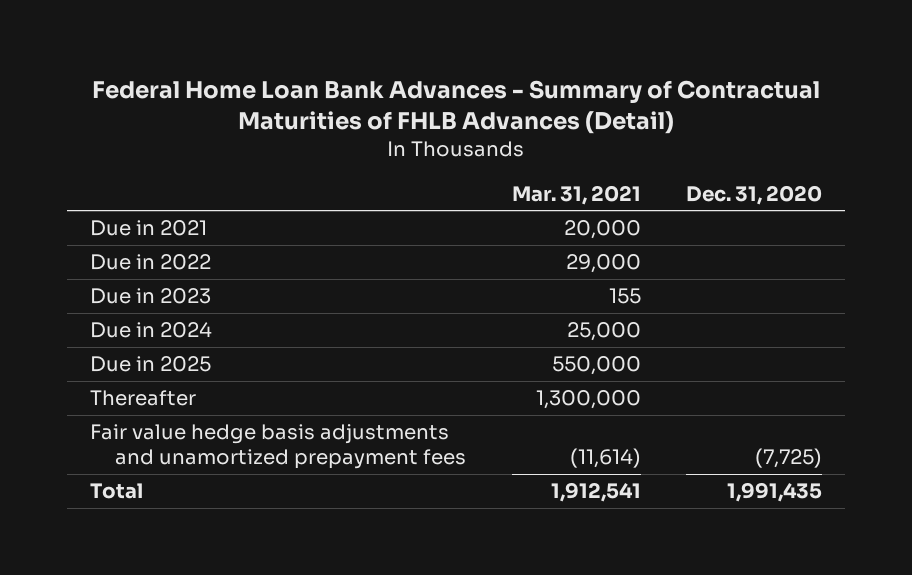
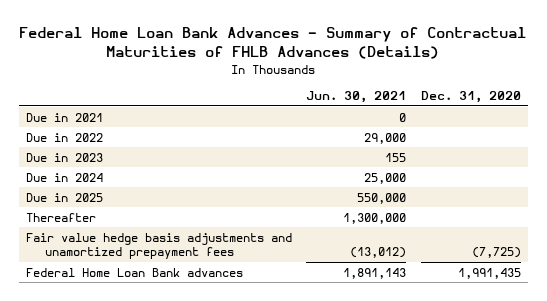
- Federal Home Loan Bank Advances - Summary of Contractual Maturities of FHLB Advances (Detail)
+ Federal Home Loan Bank Advances - Summary of Contractual Maturities of FHLB Advances (Details)
- | Mar. 31, 2021 | Dec. 31, 2020
+ | Jun. 30, 2021 | Dec. 31, 2020
- Total | 1,912,541 | 1,991,435
+ Federal Home Loan Bank advances | 1,891,143 | 1,991,435

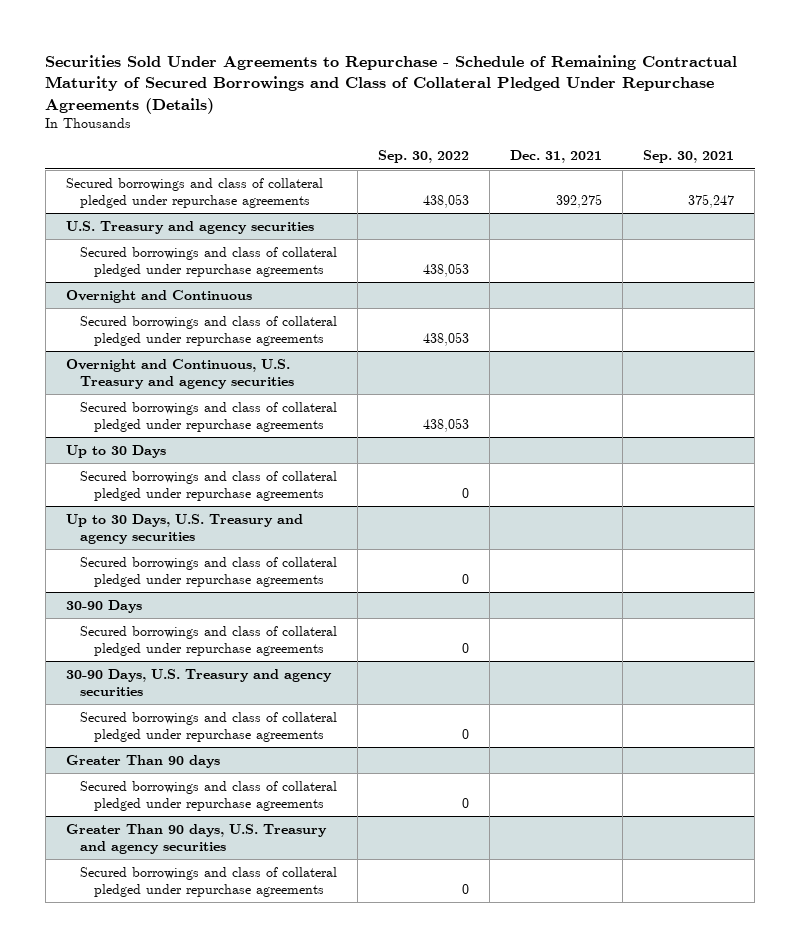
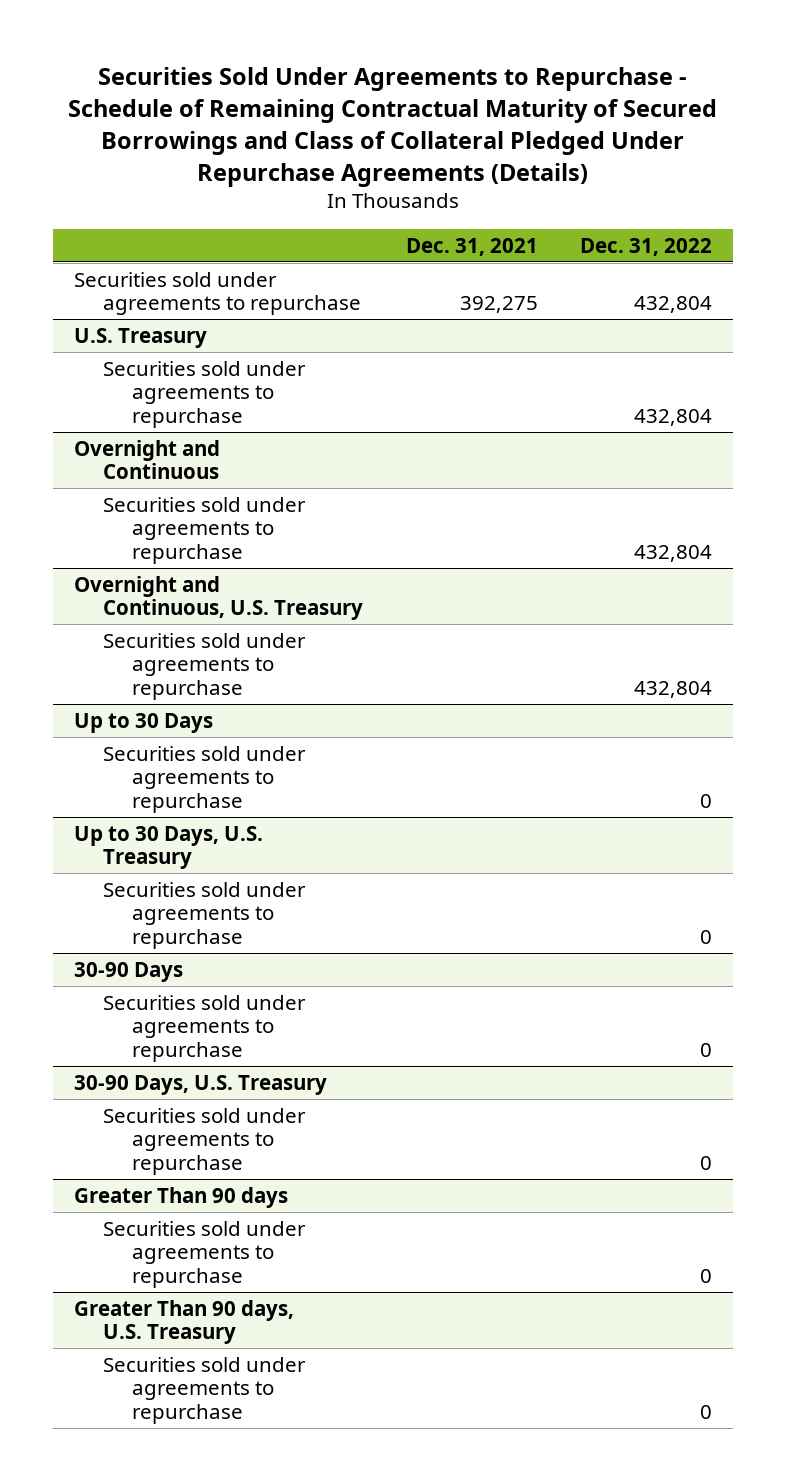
- | Sep. 30, 2022 | Dec. 31, 2021 | Sep. 30, 2021
+ | Dec. 31, 2021 | Dec. 31, 2022
- Secured borrowings and class of collateral pledged under repurchase agreements | 438,053 | 392,275 | 375,247
- U.S. Treasury and agency securities
- Secured borrowings and class of collateral pledged under repurchase agreements | 438,053 | |
+ Securities sold under agreements to repurchase | 392,275 | 432,804
+ U.S. Treasury
+ Securities sold under agreements to repurchase | | 432,804
@ Overnight and Continuous
- Secured borrowings and class of collateral pledged under repurchase agreements | 438,053 | |
- Overnight and Continuous, U.S. Treasury and agency securities
- Secured borrowings and class of collateral pledged under repurchase agreements | 438,053 | |
@ Overnight and Continuous
+ Securities sold under agreements to repurchase | | 432,804
+ Overnight and Continuous, U.S. Treasury
+ Securities sold under agreements to repurchase | | 432,804
@ Up to 30 Days
- Secured borrowings and class of collateral pledged under repurchase agreements | 0 | |
- Up to 30 Days, U.S. Treasury and agency securities
- Secured borrowings and class of collateral pledged under repurchase agreements | 0 | |
@ Up to 30 Days
+ Securities sold under agreements to repurchase | | 0
+ Up to 30 Days, U.S. Treasury
+ Securities sold under agreements to repurchase | | 0
@ 30-90 Days
- Secured borrowings and class of collateral pledged under repurchase agreements | 0 | |
- 30-90 Days, U.S. Treasury and agency securities
- Secured borrowings and class of collateral pledged under repurchase agreements | 0 | |
@ 30-90 Days
+ Securities sold under agreements to repurchase | | 0
+ 30-90 Days, U.S. Treasury
+ Securities sold under agreements to repurchase | | 0
@ Greater Than 90 days
- Secured borrowings and class of collateral pledged under repurchase agreements | 0 | |
- Greater Than 90 days, U.S. Treasury and agency securities
- Secured borrowings and class of collateral pledged under repurchase agreements | 0 | |
@ Greater Than 90 days
+ Securities sold under agreements to repurchase | | 0
+ Greater Than 90 days, U.S. Treasury
+ Securities sold under agreements to repurchase | | 0

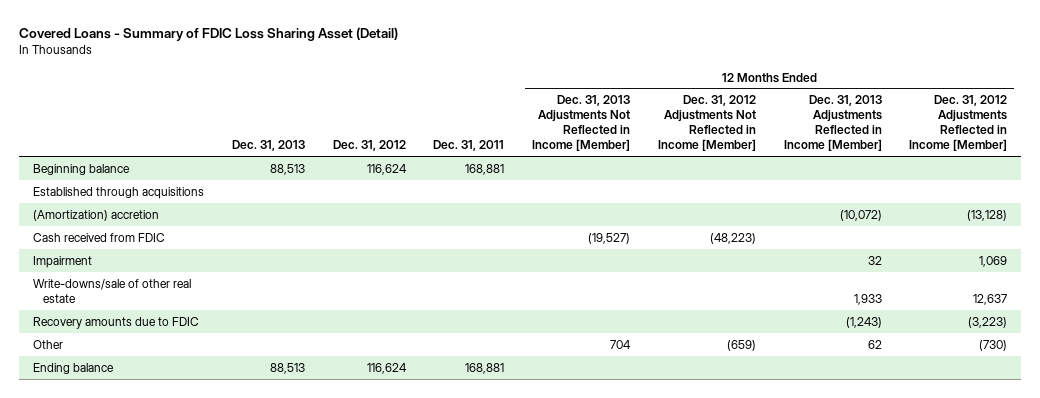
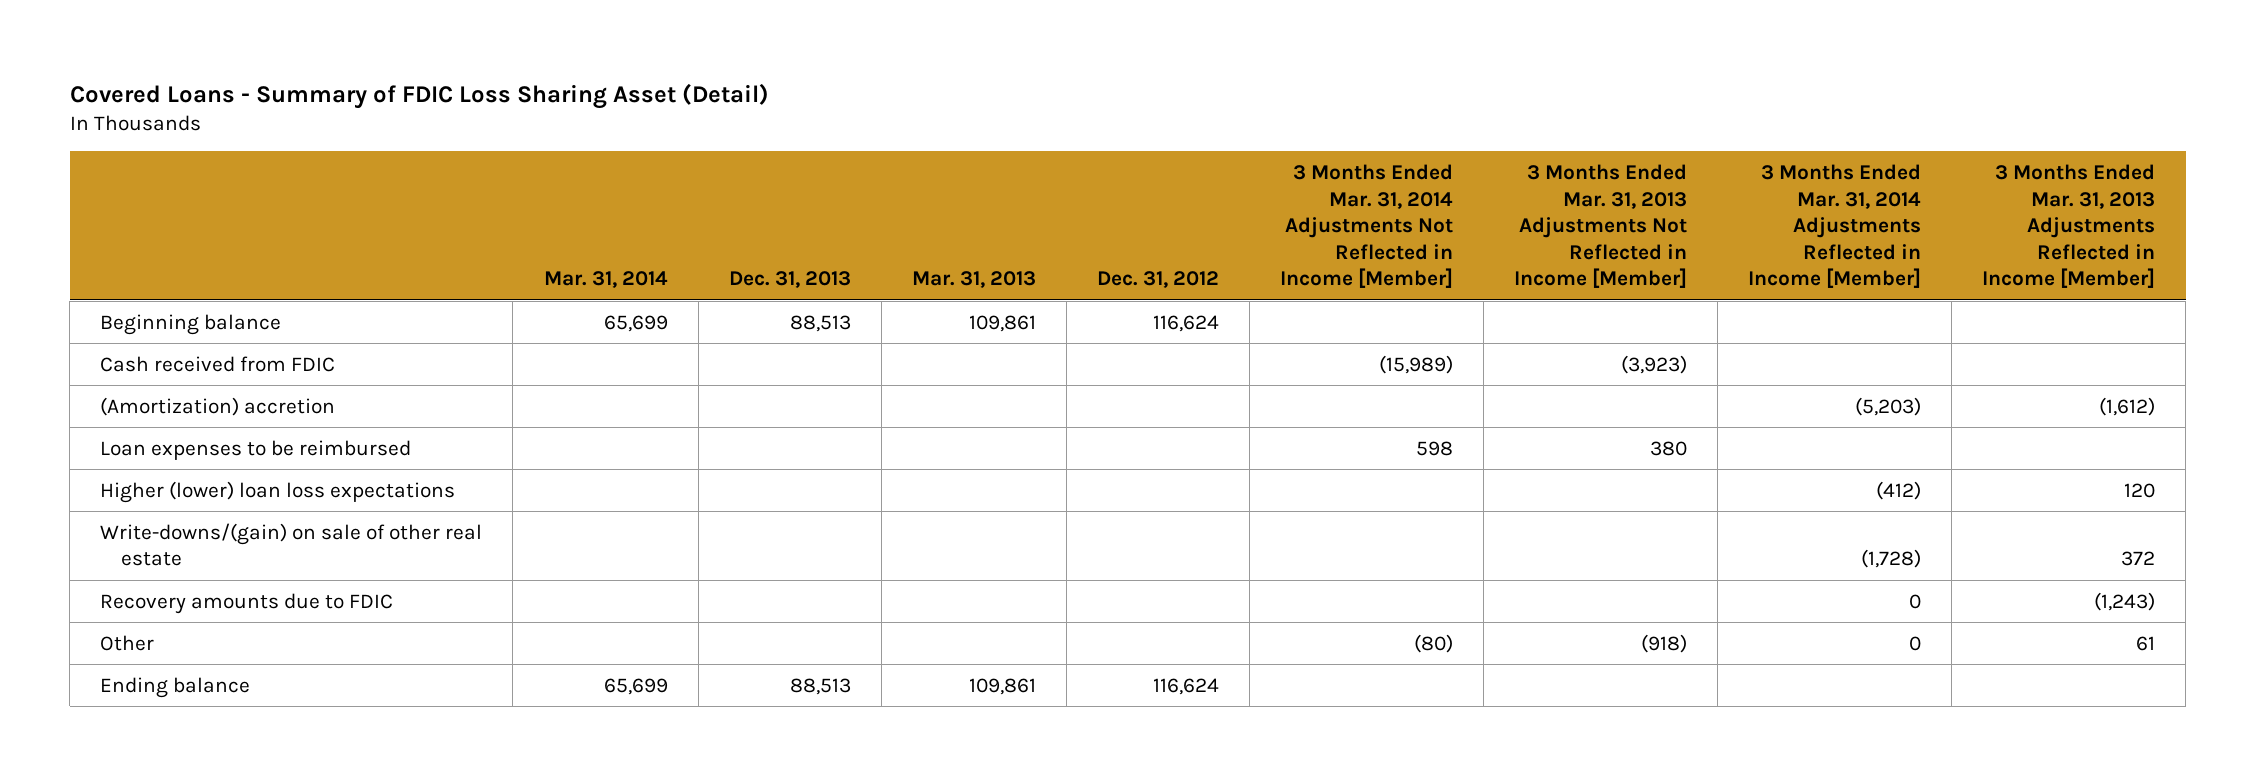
- | Dec. 31, 2013 | Dec. 31, 2012 | Dec. 31, 2011 | 12 Months Ended Dec. 31, 2013 Adjustments Not Reflected in Income [Member] | 12 Months Ended Dec. 31, 2012 Adjustments Not Reflected in Income [Member] | 12 Months Ended Dec. 31, 2013 Adjustments Reflected in Income [Member] | 12 Months Ended Dec. 31, 2012 Adjustments Reflected in Income [Member]
+ | Mar. 31, 2014 | Dec. 31, 2013 | Mar. 31, 2013 | Dec. 31, 2012 | 3 Months Ended Mar. 31, 2014 Adjustments Not Reflected in Income [Member] | 3 Months Ended Mar. 31, 2013 Adjustments Not Reflected in Income [Member] | 3 Months Ended Mar. 31, 2014 Adjustments Reflected in Income [Member] | 3 Months Ended Mar. 31, 2013 Adjustments Reflected in Income [Member]
- Established through acquisitions
- Impairment | | | | | | 32 | 1,069
- Write-downs/sale of other real estate | | | | | | 1,933 | 12,637
moved down: (Amortization) accretion | | | | | | | (5,203) | (1,612)
+ Loan expenses to be reimbursed | | | | | 598 | 380 | |
+ Higher (lower) loan loss expectations | | | | | | | (412) | 120
+ Write-downs/(gain) on sale of other real estate | | | | | | | (1,728) | 372

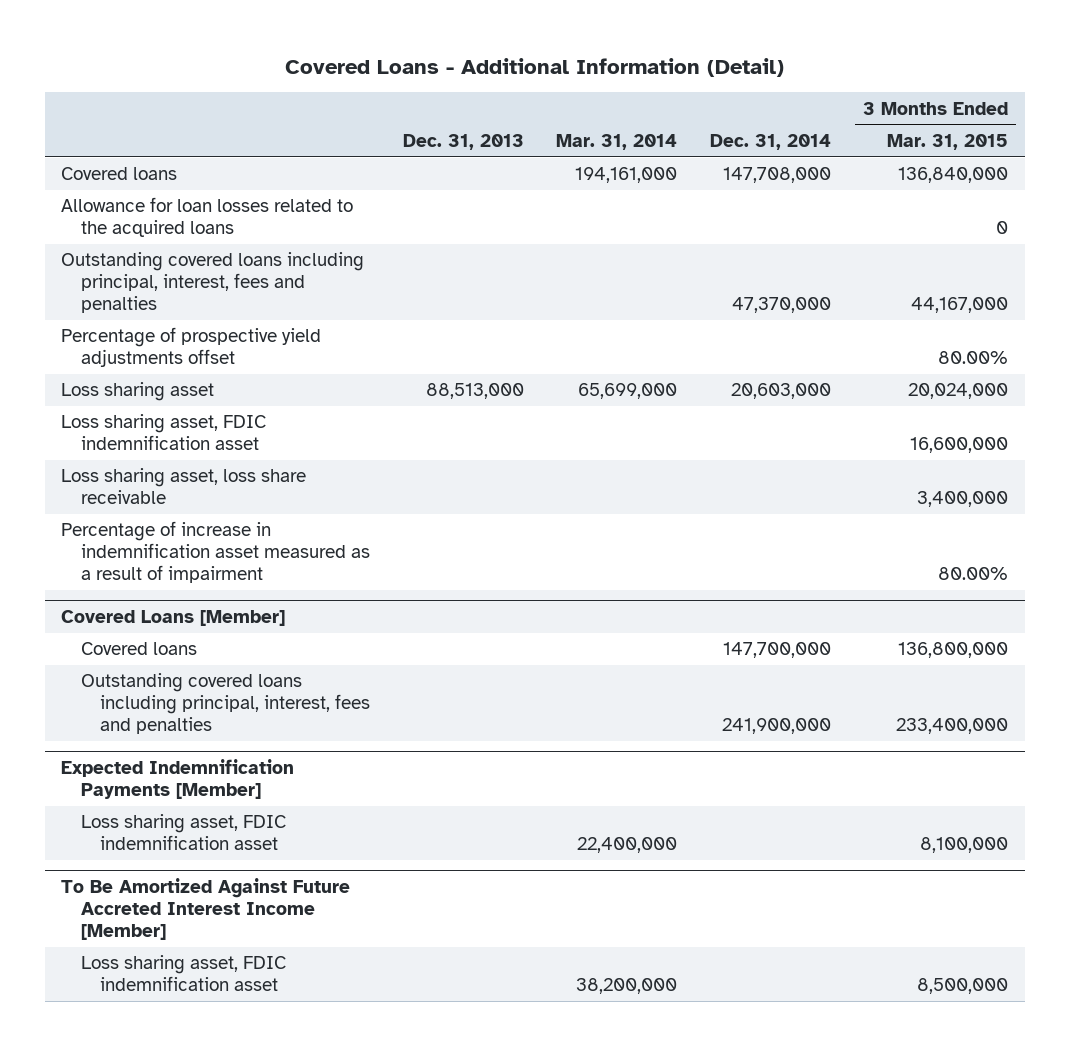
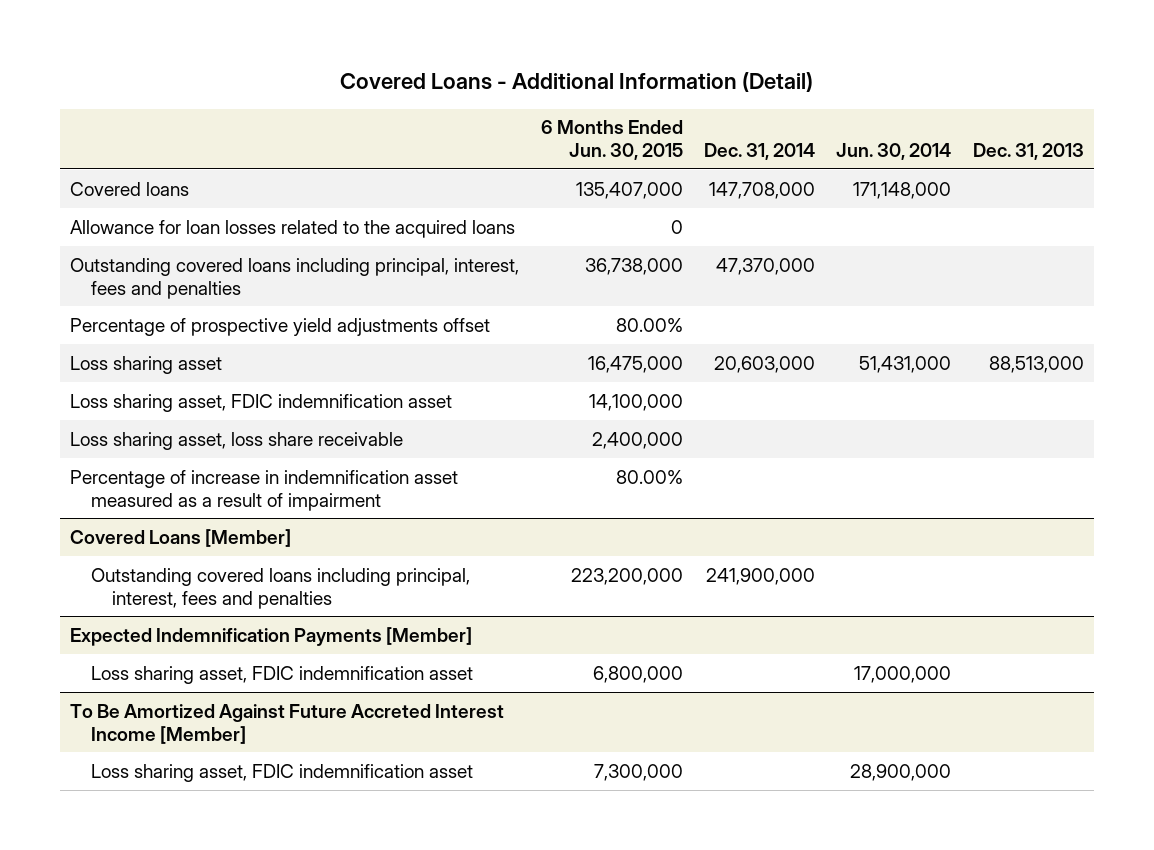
- | Dec. 31, 2013 | Mar. 31, 2014 | Dec. 31, 2014 | 3 Months Ended Mar. 31, 2015
+ | 6 Months Ended Jun. 30, 2015 | Dec. 31, 2014 | Jun. 30, 2014 | Dec. 31, 2013
@ Covered Loans [Member]
- Covered loans | | | 147,700,000 | 136,800,000

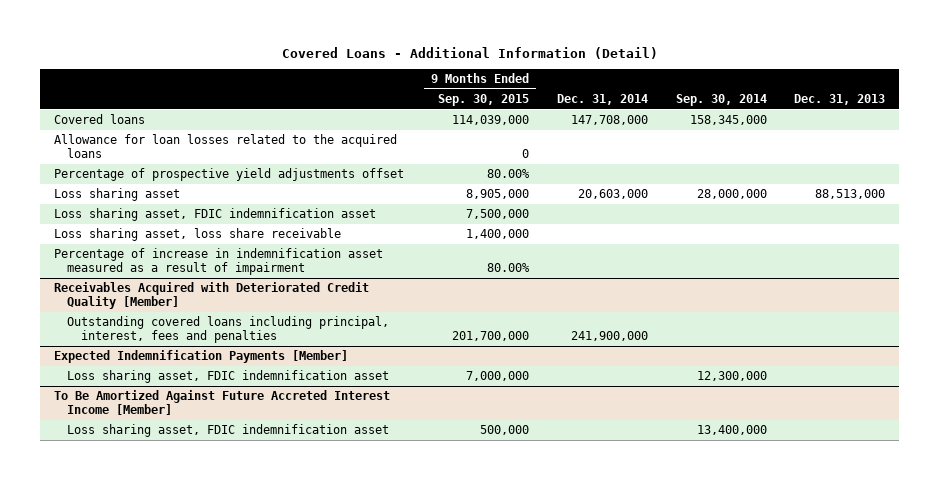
- | 6 Months Ended Jun. 30, 2015 | Dec. 31, 2014 | Jun. 30, 2014 | Dec. 31, 2013
+ | 9 Months Ended Sep. 30, 2015 | Dec. 31, 2014 | Sep. 30, 2014 | Dec. 31, 2013
- Outstanding covered loans including principal, interest, fees and penalties | 36,738,000 | 47,370,000 | |
- Covered Loans [Member]
+ Receivables Acquired with Deteriorated Credit Quality [Member]

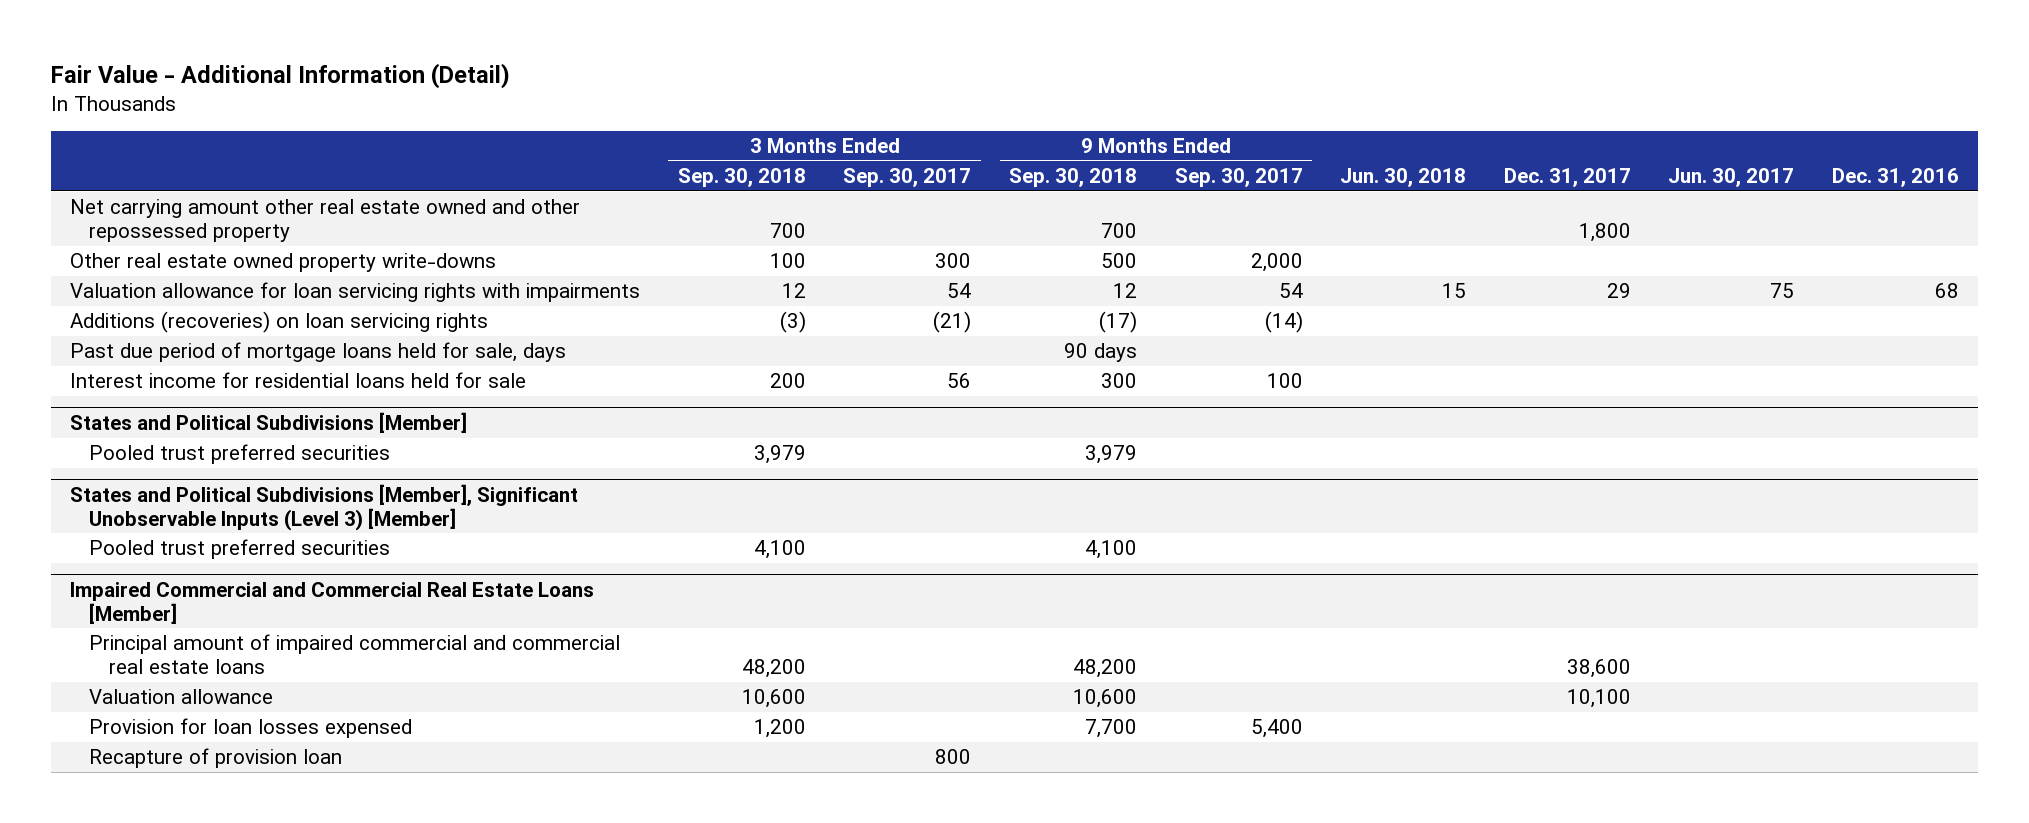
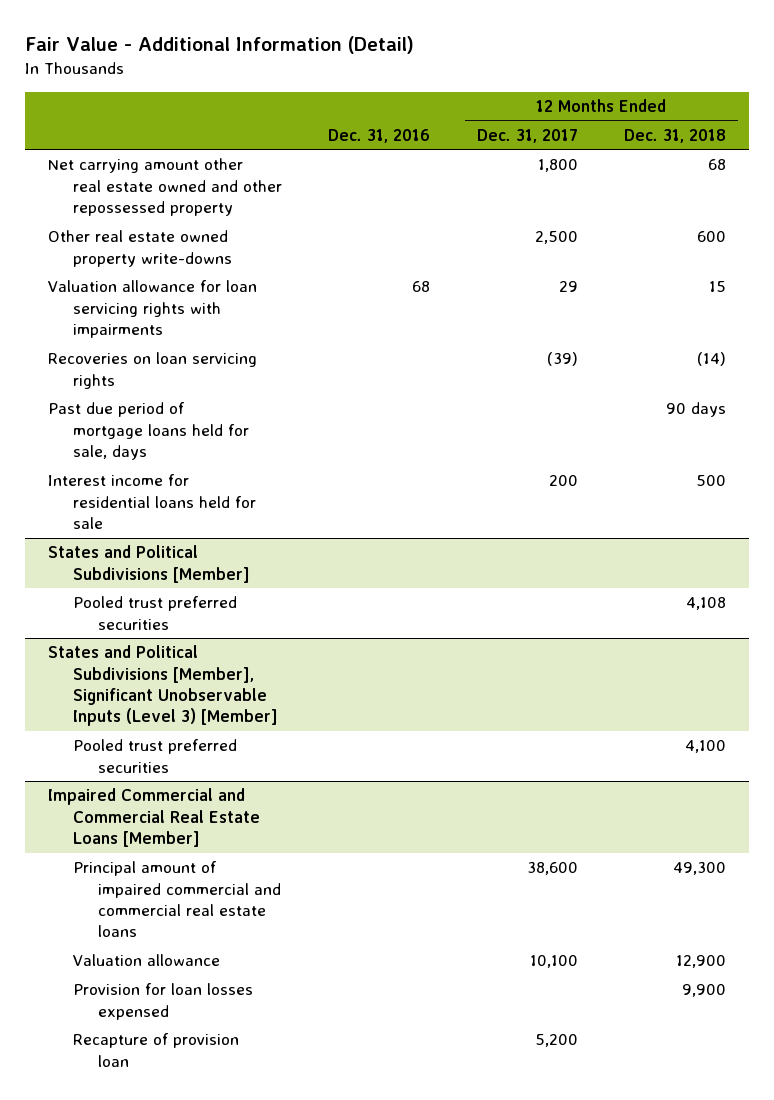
- | 3 Months Ended Sep. 30, 2018 | 3 Months Ended Sep. 30, 2017 | 9 Months Ended Sep. 30, 2018 | 9 Months Ended Sep. 30, 2017 | Jun. 30, 2018 | Dec. 31, 2017 | Jun. 30, 2017 | Dec. 31, 2016
+ | Dec. 31, 2016 | 12 Months Ended Dec. 31, 2017 | 12 Months Ended Dec. 31, 2018
- Additions (recoveries) on loan servicing rights | (3) | (21) | (17) | (14) | | | |
+ Recoveries on loan servicing rights | | (39) | (14)

